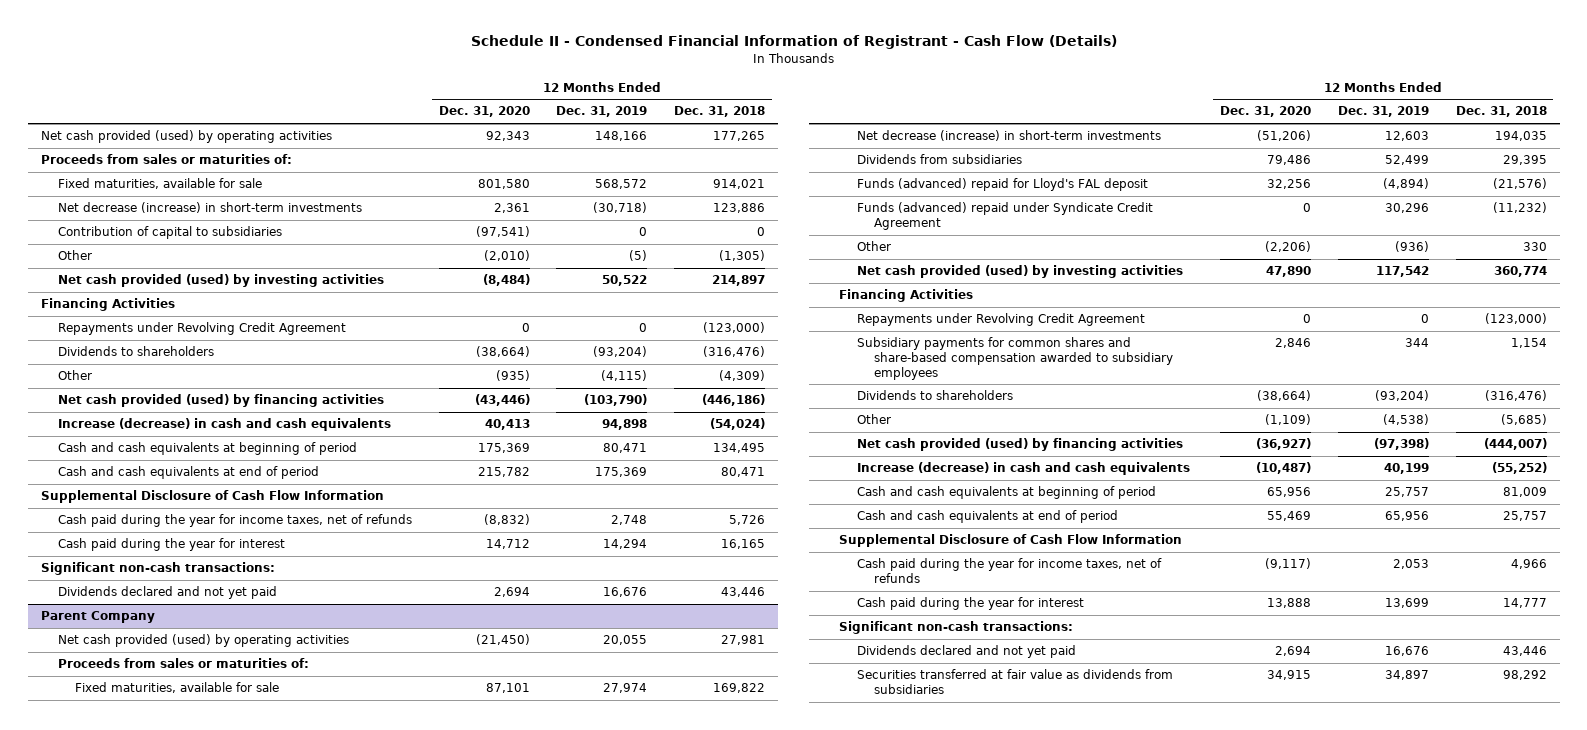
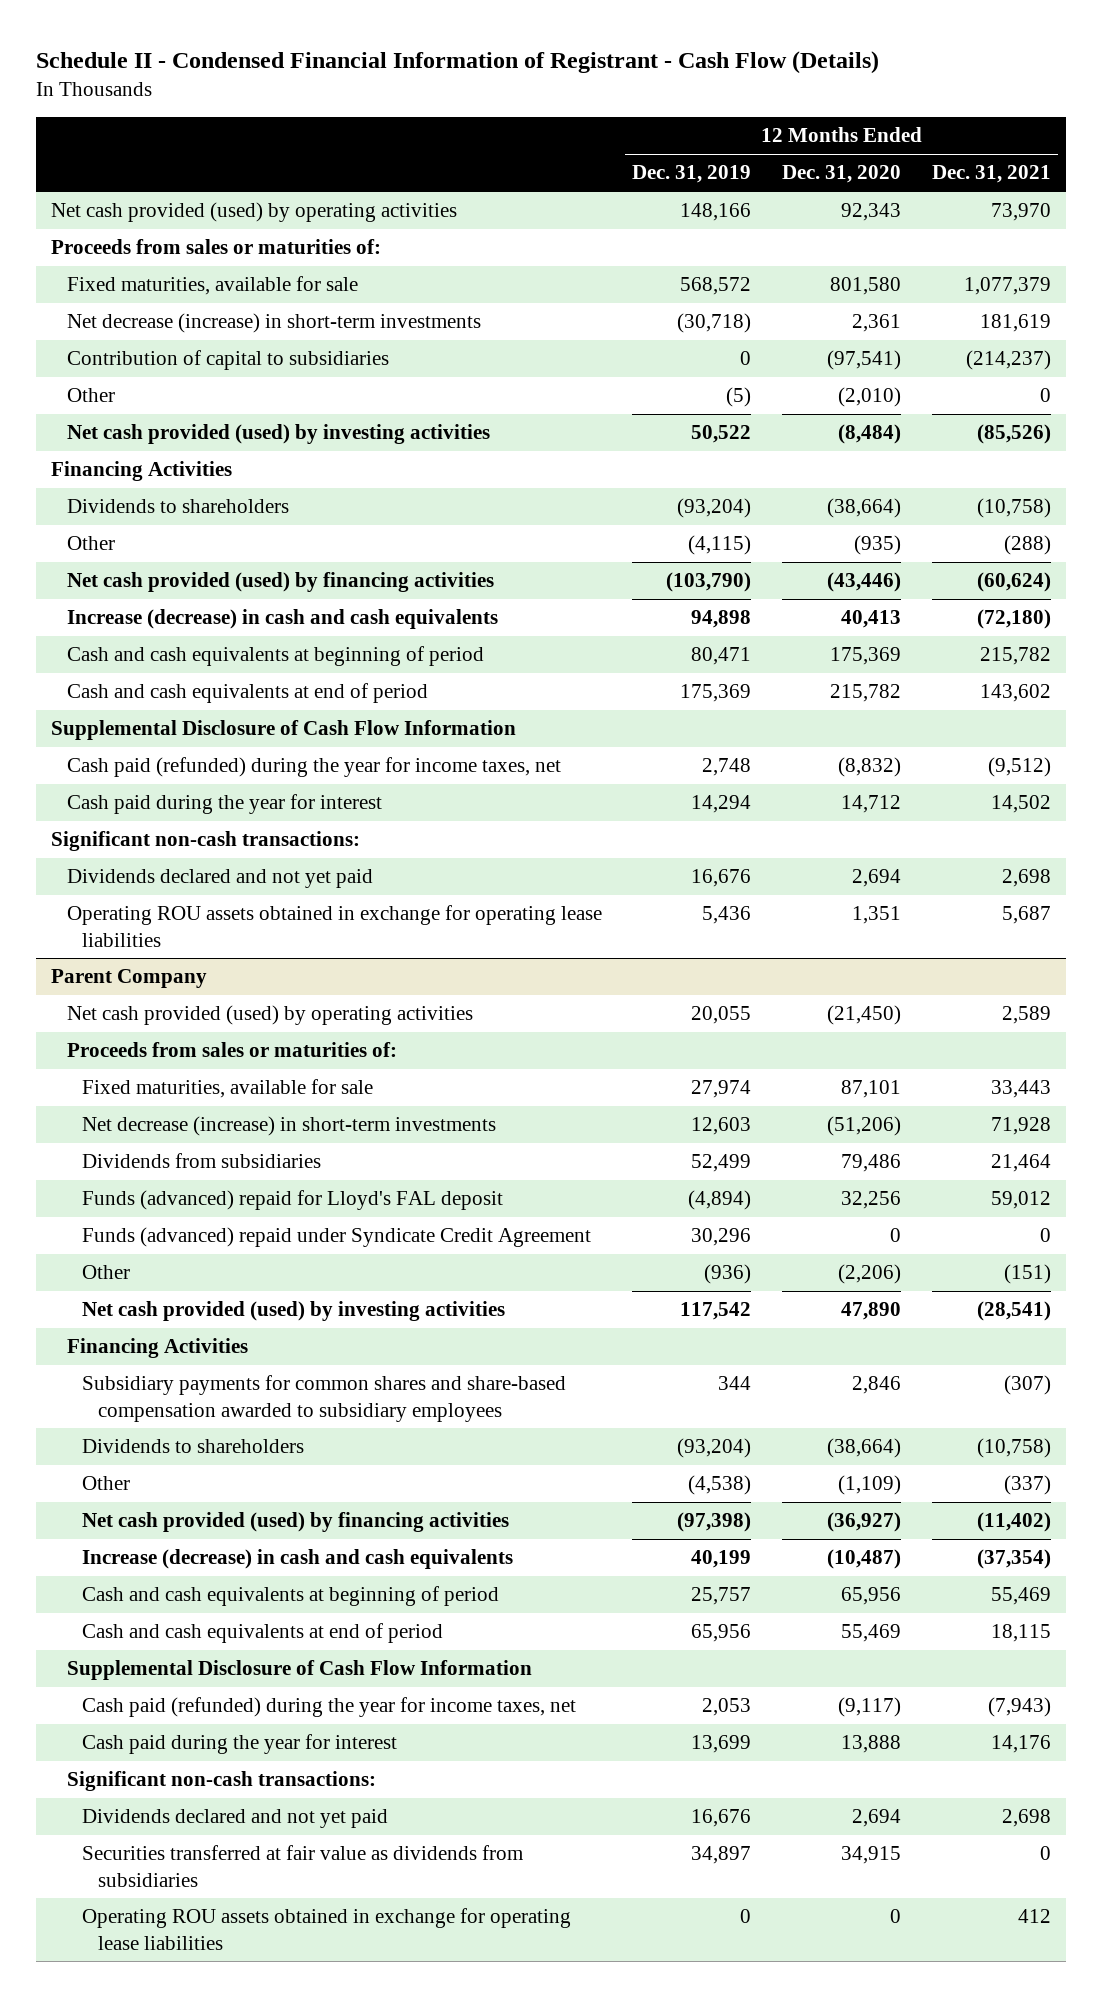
- | 12 Months Ended Dec. 31, 2020 | 12 Months Ended Dec. 31, 2019 | 12 Months Ended Dec. 31, 2018
+ | 12 Months Ended Dec. 31, 2019 | 12 Months Ended Dec. 31, 2020 | 12 Months Ended Dec. 31, 2021
- Repayments under Revolving Credit Agreement | 0 | 0 | (123,000)
- Cash paid during the year for income taxes, net of refunds | (8,832) | 2,748 | 5,726
+ Cash paid (refunded) during the year for income taxes, net | 2,748 | (8,832) | (9,512)
+ Operating ROU assets obtained in exchange for operating lease liabilities | 5,436 | 1,351 | 5,687
@ Parent Company
- Repayments under Revolving Credit Agreement | 0 | 0 | (123,000)
- Cash paid during the year for income taxes, net of refunds | (9,117) | 2,053 | 4,966
+ Cash paid (refunded) during the year for income taxes, net | 2,053 | (9,117) | (7,943)
+ Operating ROU assets obtained in exchange for operating lease liabilities | 0 | 0 | 412

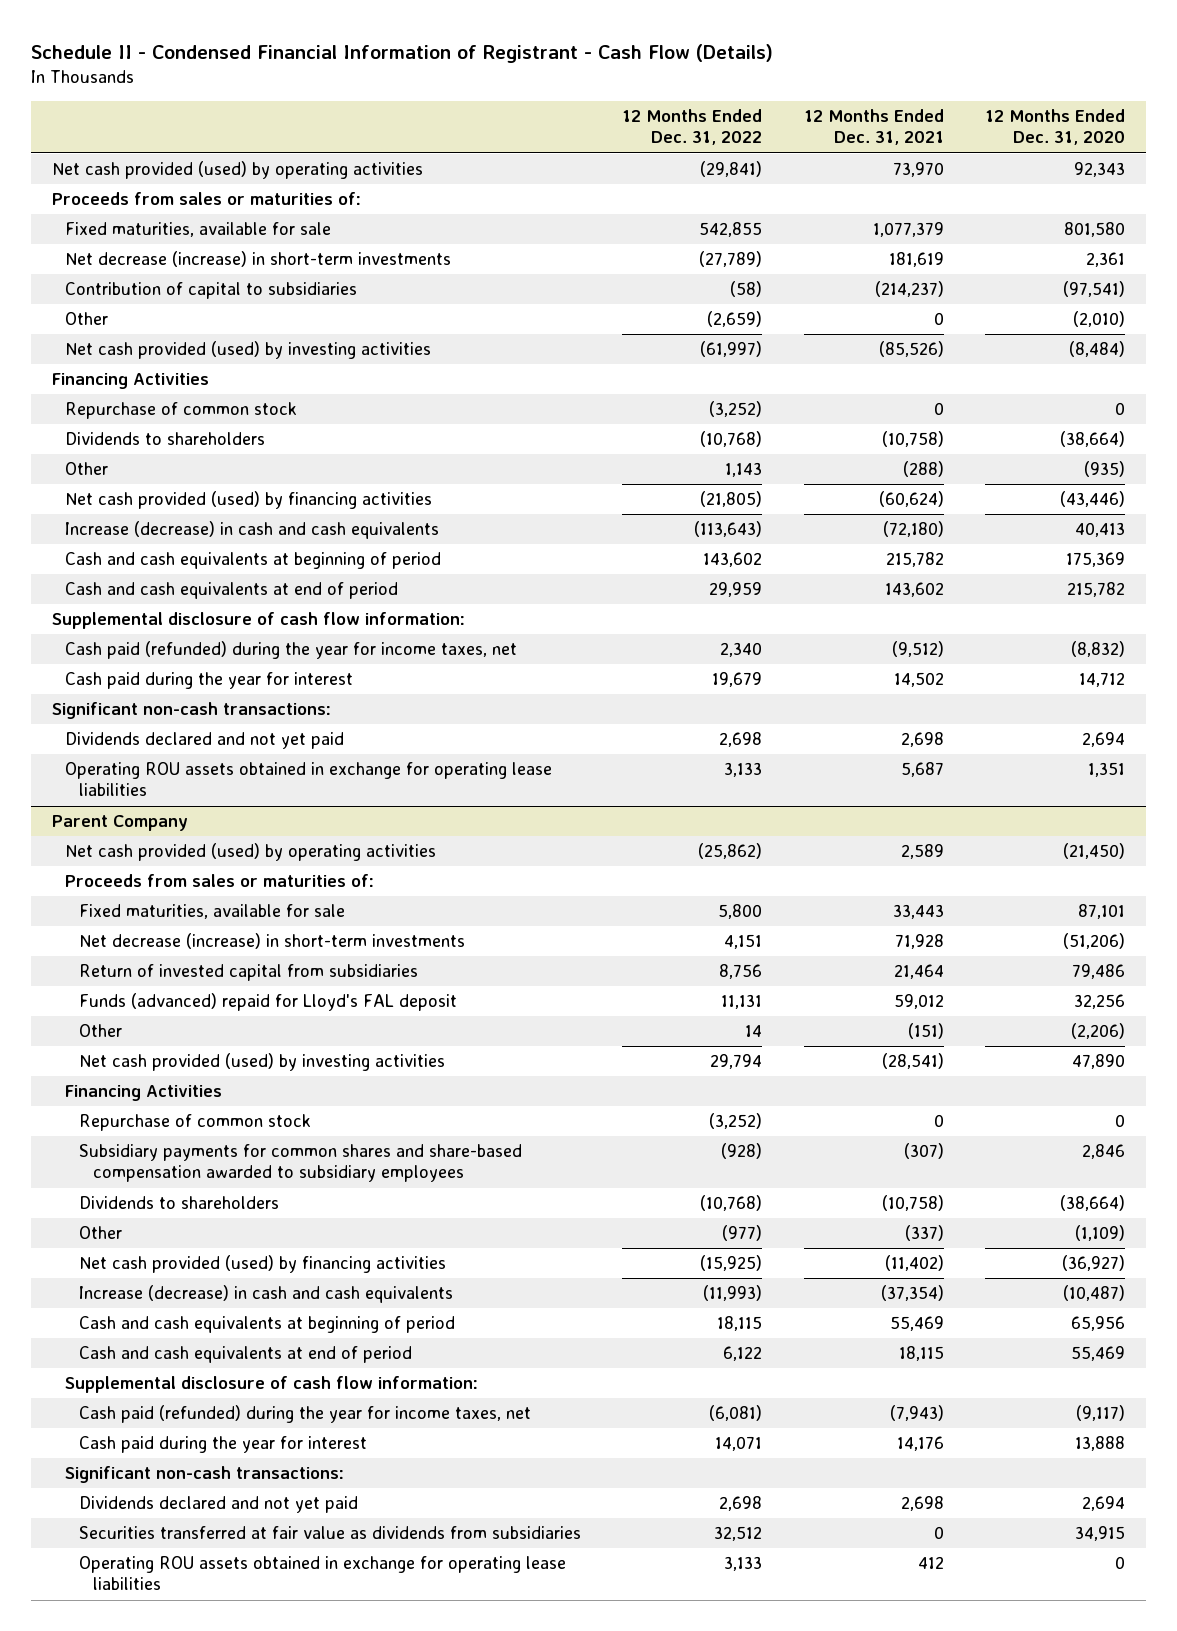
- | 12 Months Ended Dec. 31, 2019 | 12 Months Ended Dec. 31, 2020 | 12 Months Ended Dec. 31, 2021
+ | 12 Months Ended Dec. 31, 2022 | 12 Months Ended Dec. 31, 2021 | 12 Months Ended Dec. 31, 2020
+ Repurchase of common stock | (3,252) | 0 | 0
- Supplemental Disclosure of Cash Flow Information
+ Supplemental disclosure of cash flow information:
@ Parent Company
- Dividends from subsidiaries | 52,499 | 79,486 | 21,464
+ Return of invested capital from subsidiaries | 8,756 | 21,464 | 79,486
- Funds (advanced) repaid under Syndicate Credit Agreement | 30,296 | 0 | 0
+ Repurchase of common stock | (3,252) | 0 | 0
- Supplemental Disclosure of Cash Flow Information
+ Supplemental disclosure of cash flow information:

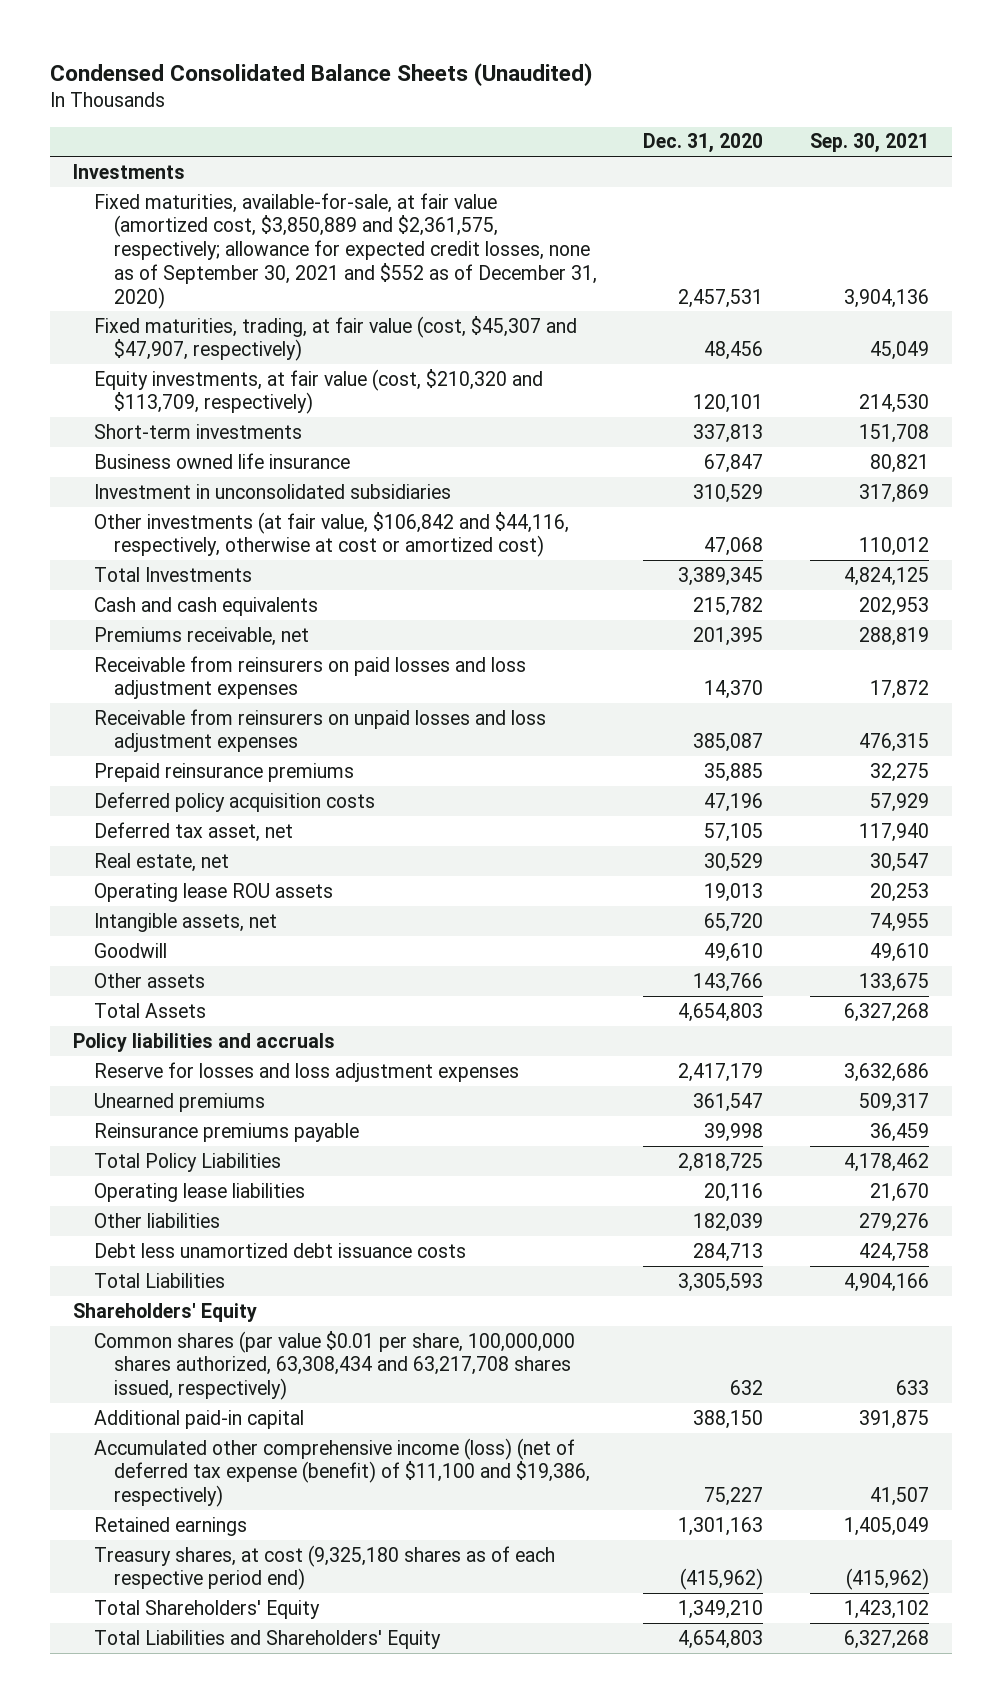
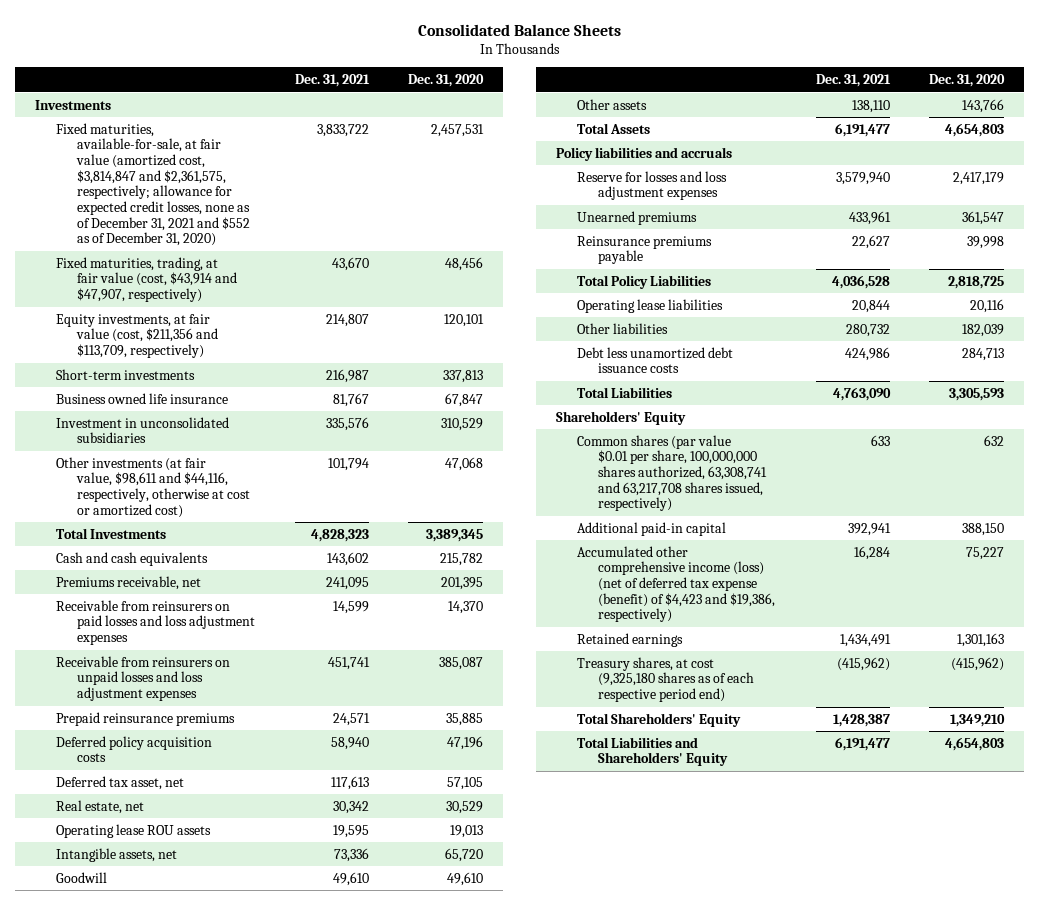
- Condensed Consolidated Balance Sheets (Unaudited)
+ Consolidated Balance Sheets
- | Dec. 31, 2020 | Sep. 30, 2021
+ | Dec. 31, 2021 | Dec. 31, 2020
- Fixed maturities, available-for-sale, at fair value (amortized cost, $3,850,889 and $2,361,575, respectively; allowance for expected credit losses, none as of September 30, 2021 and $552 as of December 31, 2020) | 2,457,531 | 3,904,136
- Fixed maturities, trading, at fair value (cost, $45,307 and $47,907, respectively) | 48,456 | 45,049
- Equity investments, at fair value (cost, $210,320 and $113,709, respectively) | 120,101 | 214,530
+ Fixed maturities, available-for-sale, at fair value (amortized cost, $3,814,847 and $2,361,575, respectively; allowance for expected credit losses, none as of December 31, 2021 and $552 as of December 31, 2020) | 3,833,722 | 2,457,531
+ Fixed maturities, trading, at fair value (cost, $43,914 and $47,907, respectively) | 43,670 | 48,456
+ Equity investments, at fair value (cost, $211,356 and $113,709, respectively) | 214,807 | 120,101
- Other investments (at fair value, $106,842 and $44,116, respectively, otherwise at cost or amortized cost) | 47,068 | 110,012
+ Other investments (at fair value, $98,611 and $44,116, respectively, otherwise at cost or amortized cost) | 101,794 | 47,068
- Common shares (par value $0.01 per share, 100,000,000 shares authorized, 63,308,434 and 63,217,708 shares issued, respectively) | 632 | 633
+ Common shares (par value $0.01 per share, 100,000,000 shares authorized, 63,308,741 and 63,217,708 shares issued, respectively) | 633 | 632
- Accumulated other comprehensive income (loss) (net of deferred tax expense (benefit) of $11,100 and $19,386, respectively) | 75,227 | 41,507
+ Accumulated other comprehensive income (loss) (net of deferred tax expense (benefit) of $4,423 and $19,386, respectively) | 16,284 | 75,227

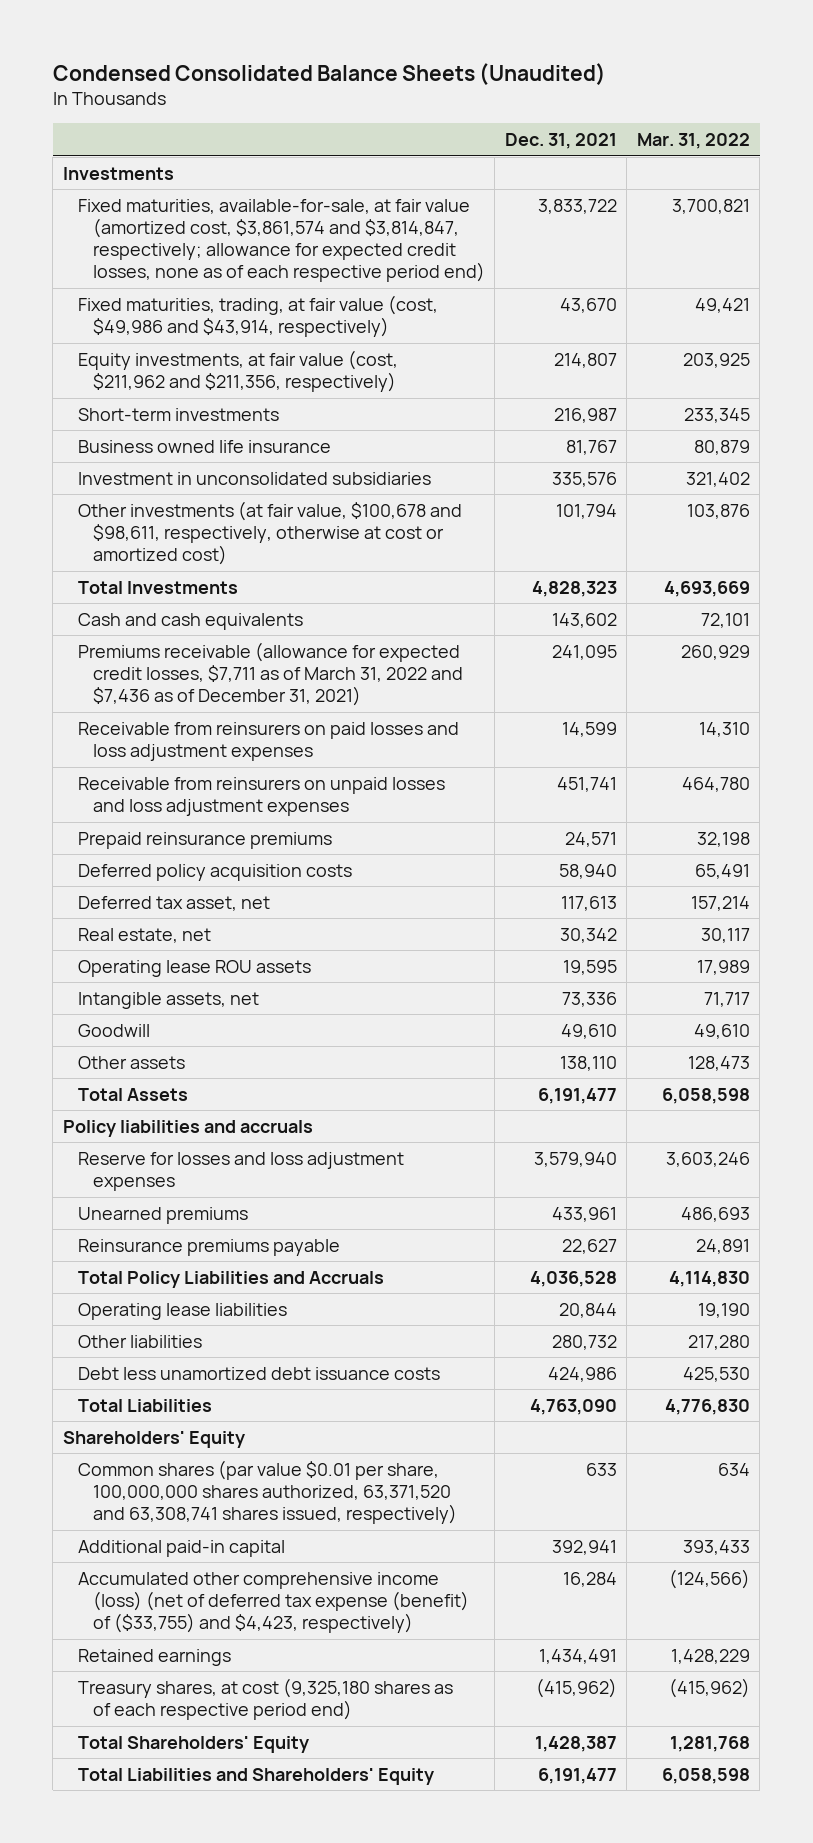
- Consolidated Balance Sheets
+ Condensed Consolidated Balance Sheets (Unaudited)
- | Dec. 31, 2021 | Dec. 31, 2020
+ | Dec. 31, 2021 | Mar. 31, 2022
- Fixed maturities, available-for-sale, at fair value (amortized cost, $3,814,847 and $2,361,575, respectively; allowance for expected credit losses, none as of December 31, 2021 and $552 as of December 31, 2020) | 3,833,722 | 2,457,531
- Fixed maturities, trading, at fair value (cost, $43,914 and $47,907, respectively) | 43,670 | 48,456
- Equity investments, at fair value (cost, $211,356 and $113,709, respectively) | 214,807 | 120,101
+ Fixed maturities, available-for-sale, at fair value (amortized cost, $3,861,574 and $3,814,847, respectively; allowance for expected credit losses, none as of each respective period end) | 3,833,722 | 3,700,821
+ Fixed maturities, trading, at fair value (cost, $49,986 and $43,914, respectively) | 43,670 | 49,421
+ Equity investments, at fair value (cost, $211,962 and $211,356, respectively) | 214,807 | 203,925
- Other investments (at fair value, $98,611 and $44,116, respectively, otherwise at cost or amortized cost) | 101,794 | 47,068
+ Other investments (at fair value, $100,678 and $98,611, respectively, otherwise at cost or amortized cost) | 101,794 | 103,876
- Premiums receivable, net | 241,095 | 201,395
+ Premiums receivable (allowance for expected credit losses, $7,711 as of March 31, 2022 and $7,436 as of December 31, 2021) | 241,095 | 260,929
- Total Policy Liabilities | 4,036,528 | 2,818,725
+ Total Policy Liabilities and Accruals | 4,036,528 | 4,114,830
- Common shares (par value $0.01 per share, 100,000,000 shares authorized, 63,308,741 and 63,217,708 shares issued, respectively) | 633 | 632
+ Common shares (par value $0.01 per share, 100,000,000 shares authorized, 63,371,520 and 63,308,741 shares issued, respectively) | 633 | 634
- Accumulated other comprehensive income (loss) (net of deferred tax expense (benefit) of $4,423 and $19,386, respectively) | 16,284 | 75,227
+ Accumulated other comprehensive income (loss) (net of deferred tax expense (benefit) of ($33,755) and $4,423, respectively) | 16,284 | (124,566)

